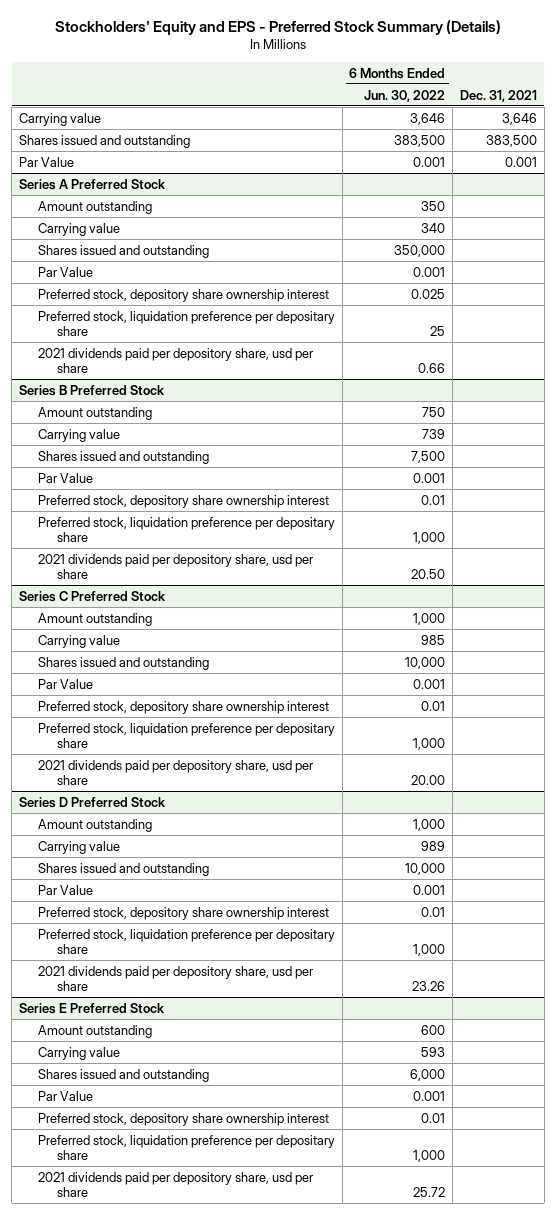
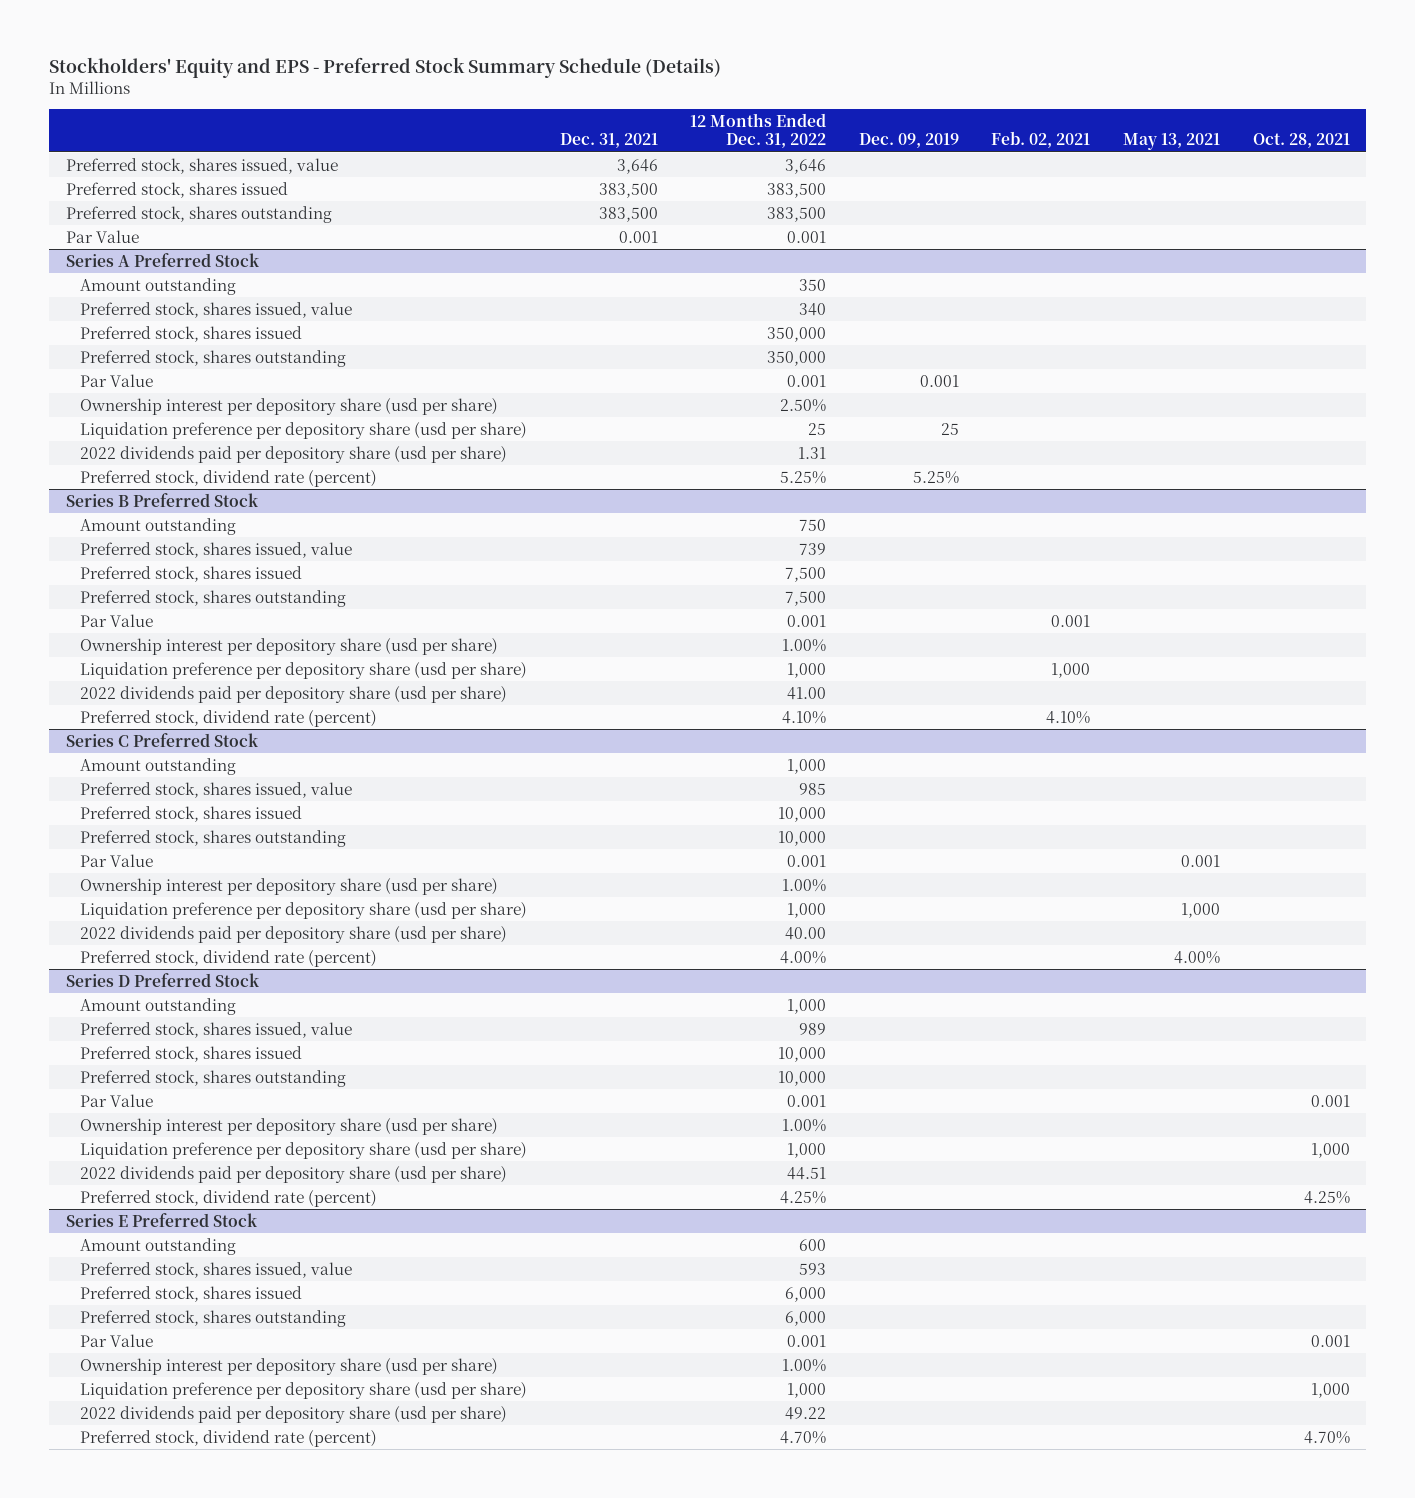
- Stockholders' Equity and EPS - Preferred Stock Summary (Details)
+ Stockholders' Equity and EPS - Preferred Stock Summary Schedule (Details)
- | 6 Months Ended Jun. 30, 2022 | Dec. 31, 2021
+ | Dec. 31, 2021 | 12 Months Ended Dec. 31, 2022 | Dec. 09, 2019 | Feb. 02, 2021 | May 13, 2021 | Oct. 28, 2021
- Carrying value | 3,646 | 3,646
- Shares issued and outstanding | 383,500 | 383,500
+ Preferred stock, shares issued, value | 3,646 | 3,646 | | | |
+ Preferred stock, shares issued | 383,500 | 383,500 | | | |
+ Preferred stock, shares outstanding | 383,500 | 383,500 | | | |
@ Series A Preferred Stock
- Carrying value | 340 |
- Shares issued and outstanding | 350,000 |
+ Preferred stock, shares issued, value | | 340 | | | |
+ Preferred stock, shares issued | | 350,000 | | | |
+ Preferred stock, shares outstanding | | 350,000 | | | |
- Preferred stock, depository share ownership interest | 0.025 |
- Preferred stock, liquidation preference per depositary share | 25 |
- 2021 dividends paid per depository share, usd per share | 0.66 |
+ Ownership interest per depository share (usd per share) | | 2.50% | | | |
+ Liquidation preference per depository share (usd per share) | | 25 | 25 | | |
+ 2022 dividends paid per depository share (usd per share) | | 1.31 | | | |
+ Preferred stock, dividend rate (percent) | | 5.25% | 5.25% | | |
@ Series B Preferred Stock
- Carrying value | 739 |
- Shares issued and outstanding | 7,500 |
+ Preferred stock, shares issued, value | | 739 | | | |
+ Preferred stock, shares issued | | 7,500 | | | |
+ Preferred stock, shares outstanding | | 7,500 | | | |
- Preferred stock, depository share ownership interest | 0.01 |
- Preferred stock, liquidation preference per depositary share | 1,000 |
- 2021 dividends paid per depository share, usd per share | 20.50 |
+ Ownership interest per depository share (usd per share) | | 1.00% | | | |
+ Liquidation preference per depository share (usd per share) | | 1,000 | | 1,000 | |
+ 2022 dividends paid per depository share (usd per share) | | 41.00 | | | |
+ Preferred stock, dividend rate (percent) | | 4.10% | | 4.10% | |
@ Series C Preferred Stock
- Carrying value | 985 |
- Shares issued and outstanding | 10,000 |
+ Preferred stock, shares issued, value | | 985 | | | |
+ Preferred stock, shares issued | | 10,000 | | | |
+ Preferred stock, shares outstanding | | 10,000 | | | |
- Preferred stock, depository share ownership interest | 0.01 |
- Preferred stock, liquidation preference per depositary share | 1,000 |
- 2021 dividends paid per depository share, usd per share | 20.00 |
+ Ownership interest per depository share (usd per share) | | 1.00% | | | |
+ Liquidation preference per depository share (usd per share) | | 1,000 | | | 1,000 |
+ 2022 dividends paid per depository share (usd per share) | | 40.00 | | | |
+ Preferred stock, dividend rate (percent) | | 4.00% | | | 4.00% |
@ Series D Preferred Stock
- Carrying value | 989 |
- Shares issued and outstanding | 10,000 |
+ Preferred stock, shares issued, value | | 989 | | | |
+ Preferred stock, shares issued | | 10,000 | | | |
+ Preferred stock, shares outstanding | | 10,000 | | | |
- Preferred stock, depository share ownership interest | 0.01 |
- Preferred stock, liquidation preference per depositary share | 1,000 |
- 2021 dividends paid per depository share, usd per share | 23.26 |
+ Ownership interest per depository share (usd per share) | | 1.00% | | | |
+ Liquidation preference per depository share (usd per share) | | 1,000 | | | | 1,000
+ 2022 dividends paid per depository share (usd per share) | | 44.51 | | | |
+ Preferred stock, dividend rate (percent) | | 4.25% | | | | 4.25%
@ Series E Preferred Stock
- Carrying value | 593 |
- Shares issued and outstanding | 6,000 |
+ Preferred stock, shares issued, value | | 593 | | | |
+ Preferred stock, shares issued | | 6,000 | | | |
+ Preferred stock, shares outstanding | | 6,000 | | | |
- Preferred stock, depository share ownership interest | 0.01 |
- Preferred stock, liquidation preference per depositary share | 1,000 |
- 2021 dividends paid per depository share, usd per share | 25.72 |
+ Ownership interest per depository share (usd per share) | | 1.00% | | | |
+ Liquidation preference per depository share (usd per share) | | 1,000 | | | | 1,000
+ 2022 dividends paid per depository share (usd per share) | | 49.22 | | | |
+ Preferred stock, dividend rate (percent) | | 4.70% | | | | 4.70%

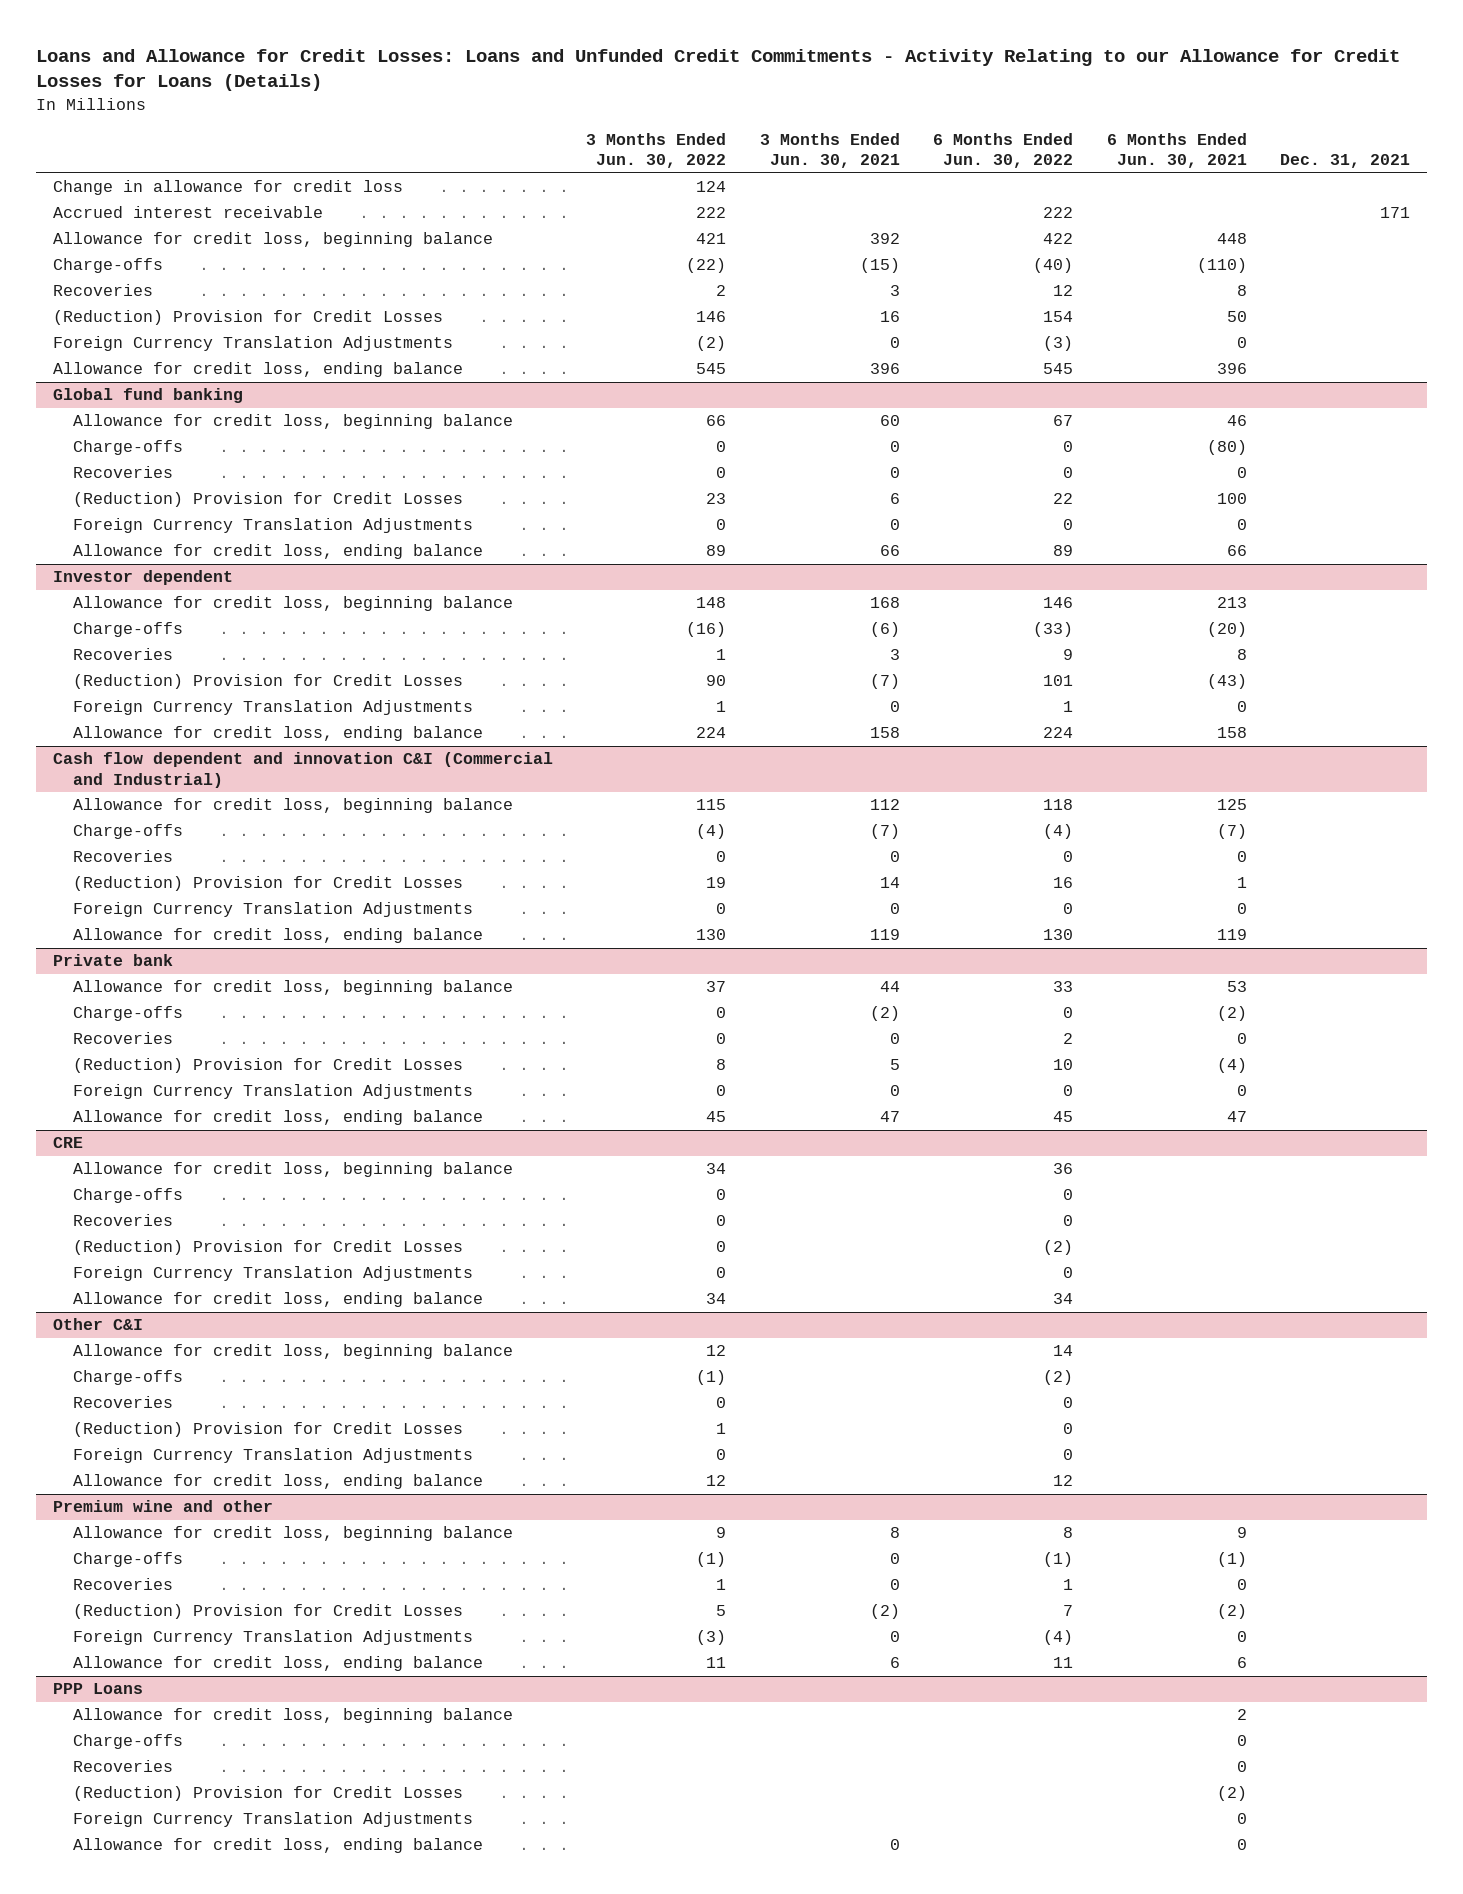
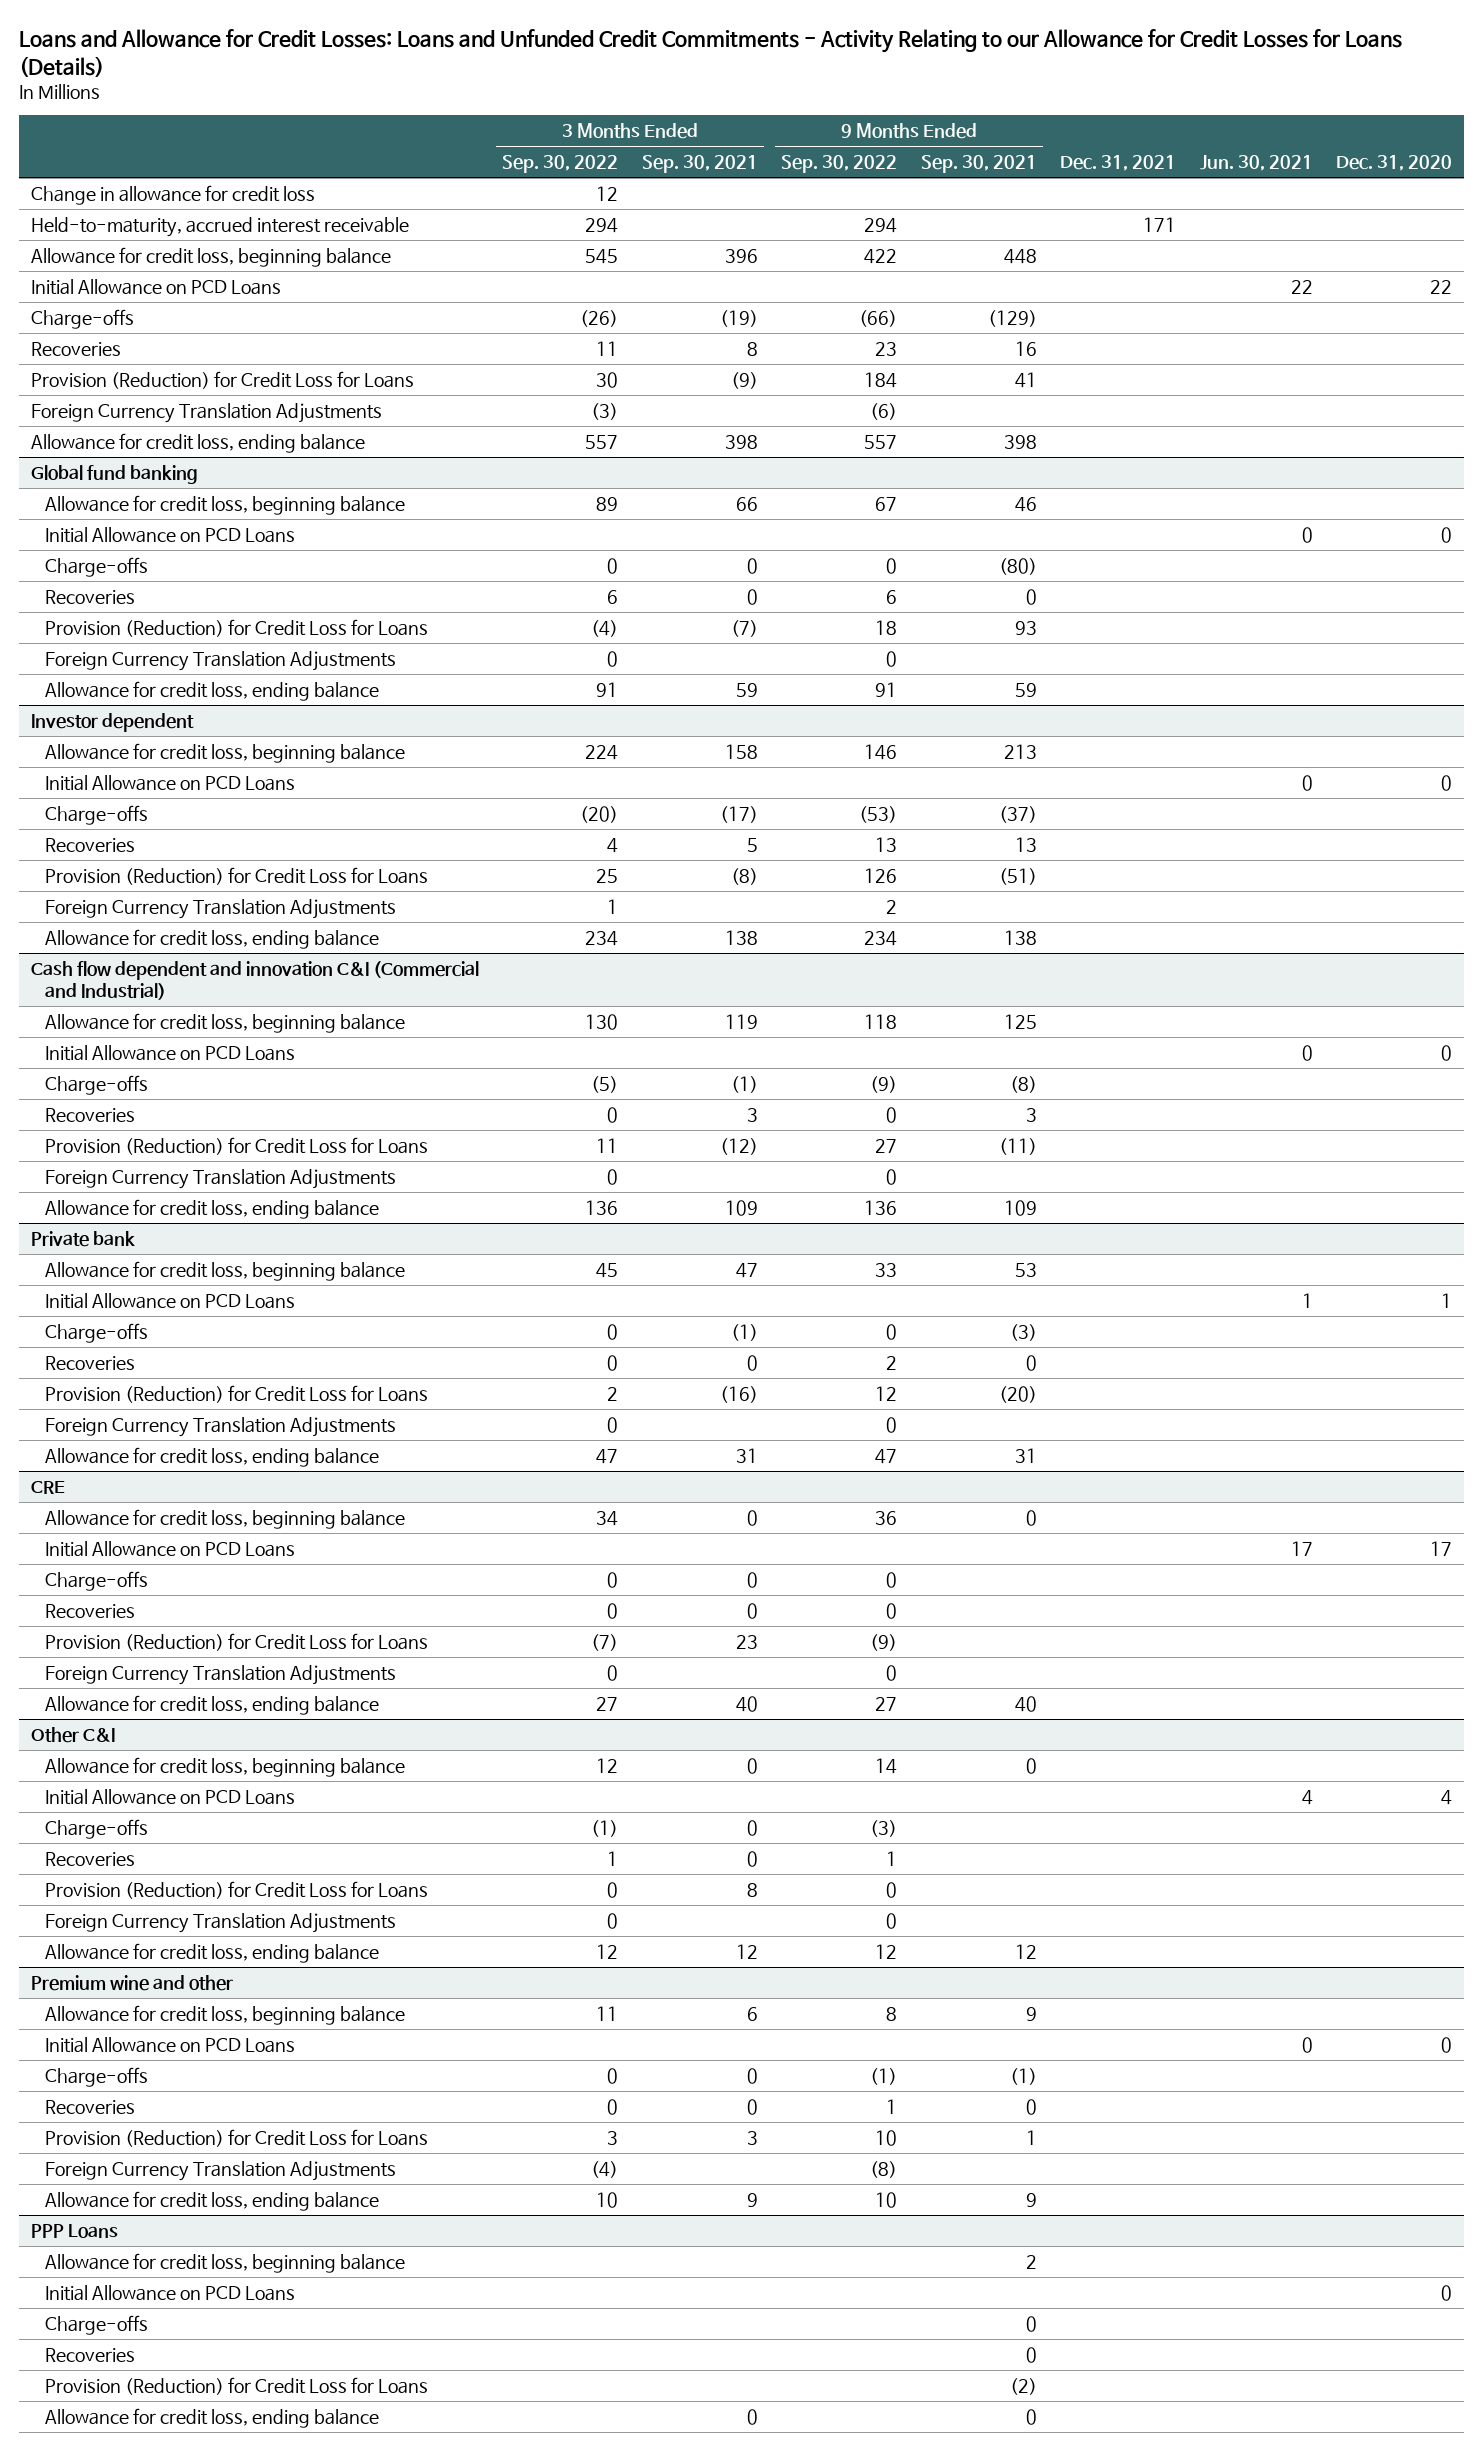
- | 3 Months Ended Jun. 30, 2022 | 3 Months Ended Jun. 30, 2021 | 6 Months Ended Jun. 30, 2022 | 6 Months Ended Jun. 30, 2021 | Dec. 31, 2021
+ | 3 Months Ended Sep. 30, 2022 | 3 Months Ended Sep. 30, 2021 | 9 Months Ended Sep. 30, 2022 | 9 Months Ended Sep. 30, 2021 | Dec. 31, 2021 | Jun. 30, 2021 | Dec. 31, 2020
- Accrued interest receivable | 222 | | 222 | | 171
+ Held-to-maturity, accrued interest receivable | 294 | | 294 | | 171 | |
+ Initial Allowance on PCD Loans | | | | | | 22 | 22
- (Reduction) Provision for Credit Losses | 146 | 16 | 154 | 50 |
+ Provision (Reduction) for Credit Loss for Loans | 30 | (9) | 184 | 41 | | |
@ Global fund banking
+ Initial Allowance on PCD Loans | | | | | | 0 | 0
- (Reduction) Provision for Credit Losses | 23 | 6 | 22 | 100 |
+ Provision (Reduction) for Credit Loss for Loans | (4) | (7) | 18 | 93 | | |
@ Investor dependent
+ Initial Allowance on PCD Loans | | | | | | 0 | 0
- (Reduction) Provision for Credit Losses | 90 | (7) | 101 | (43) |
+ Provision (Reduction) for Credit Loss for Loans | 25 | (8) | 126 | (51) | | |
@ Cash flow dependent and innovation C&I (Commercial and Industrial)
+ Initial Allowance on PCD Loans | | | | | | 0 | 0
- (Reduction) Provision for Credit Losses | 19 | 14 | 16 | 1 |
+ Provision (Reduction) for Credit Loss for Loans | 11 | (12) | 27 | (11) | | |
@ Private bank
+ Initial Allowance on PCD Loans | | | | | | 1 | 1
- (Reduction) Provision for Credit Losses | 8 | 5 | 10 | (4) |
+ Provision (Reduction) for Credit Loss for Loans | 2 | (16) | 12 | (20) | | |
@ CRE
+ Initial Allowance on PCD Loans | | | | | | 17 | 17
- (Reduction) Provision for Credit Losses | 0 | | (2) | |
+ Provision (Reduction) for Credit Loss for Loans | (7) | 23 | (9) | | | |
@ Other C&I
+ Initial Allowance on PCD Loans | | | | | | 4 | 4
- (Reduction) Provision for Credit Losses | 1 | | 0 | |
+ Provision (Reduction) for Credit Loss for Loans | 0 | 8 | 0 | | | |
@ Premium wine and other
+ Initial Allowance on PCD Loans | | | | | | 0 | 0
- (Reduction) Provision for Credit Losses | 5 | (2) | 7 | (2) |
+ Provision (Reduction) for Credit Loss for Loans | 3 | 3 | 10 | 1 | | |
@ PPP Loans
+ Initial Allowance on PCD Loans | | | | | | | 0
- (Reduction) Provision for Credit Losses | | | | (2) |
- Foreign Currency Translation Adjustments | | | | 0 |
+ Provision (Reduction) for Credit Loss for Loans | | | | (2) | | |

